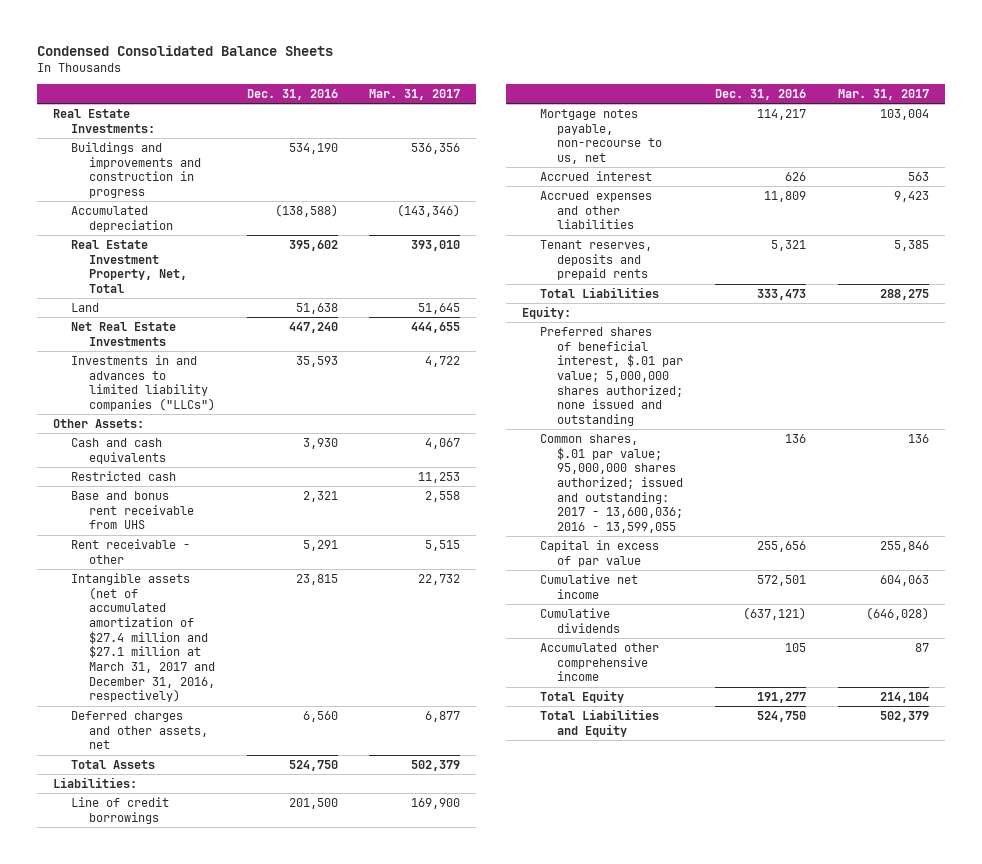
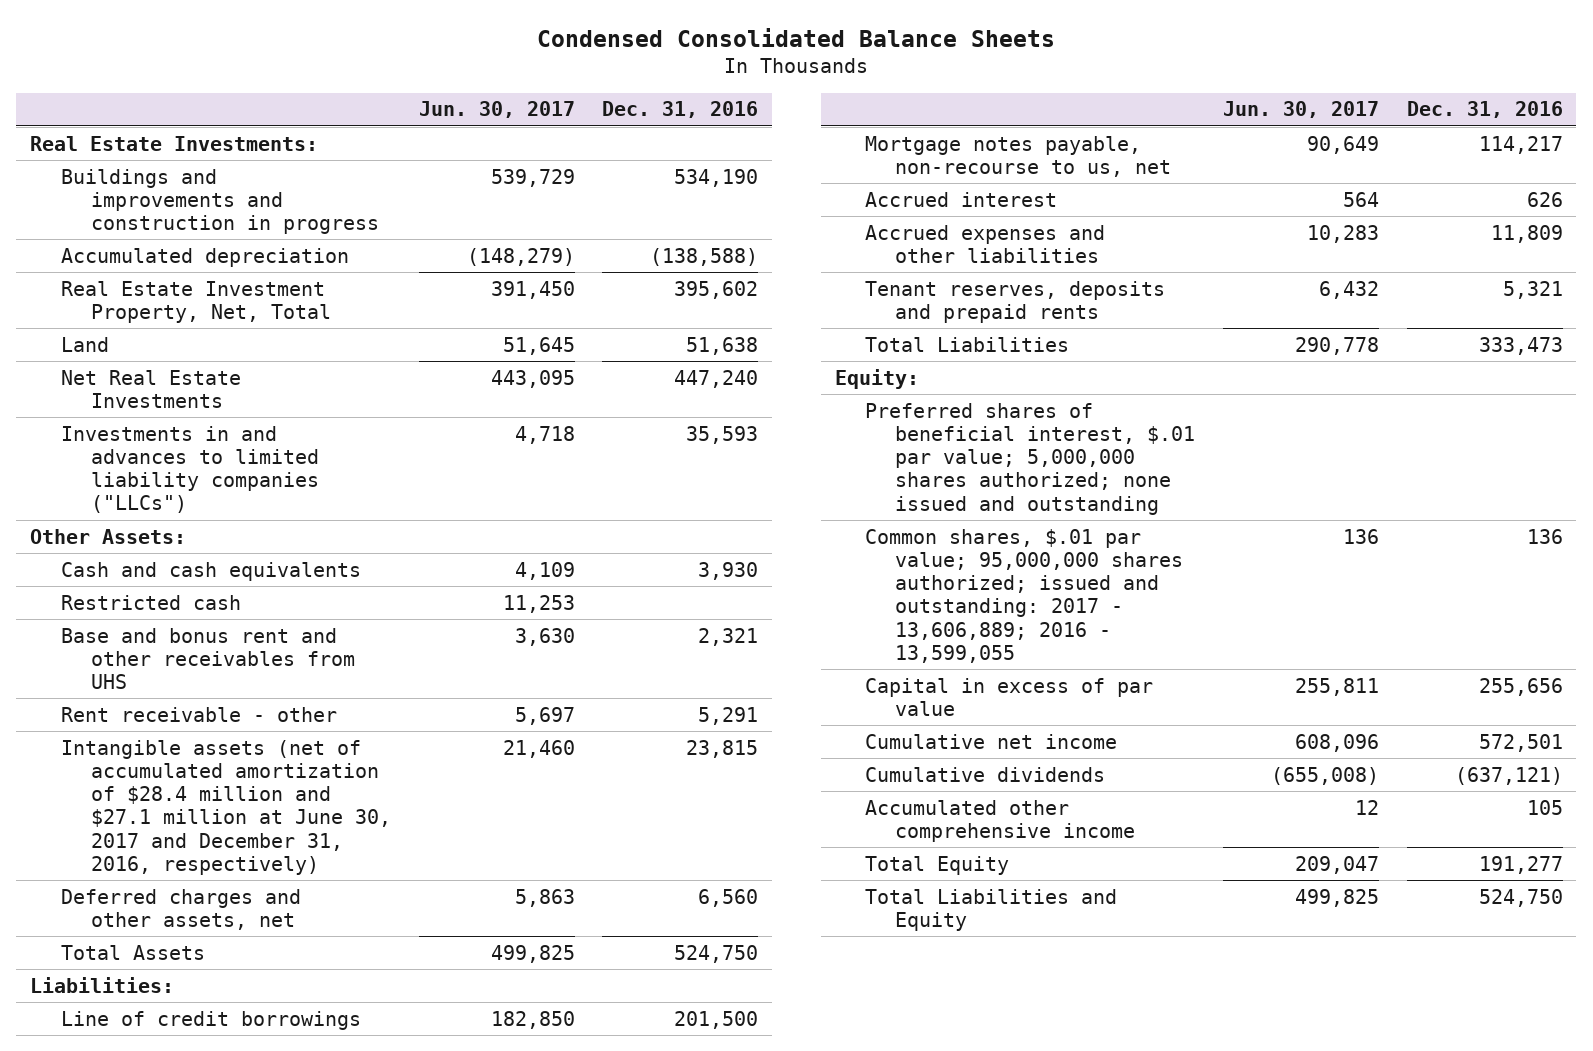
- | Dec. 31, 2016 | Mar. 31, 2017
+ | Jun. 30, 2017 | Dec. 31, 2016
- Base and bonus rent receivable from UHS | 2,321 | 2,558
+ Base and bonus rent and other receivables from UHS | 3,630 | 2,321
- Intangible assets (net of accumulated amortization of $27.4 million and $27.1 million at March 31, 2017 and December 31, 2016, respectively) | 23,815 | 22,732
+ Intangible assets (net of accumulated amortization of $28.4 million and $27.1 million at June 30, 2017 and December 31, 2016, respectively) | 21,460 | 23,815
- Common shares, $.01 par value; 95,000,000 shares authorized; issued and outstanding: 2017 - 13,600,036; 2016 - 13,599,055 | 136 | 136
+ Common shares, $.01 par value; 95,000,000 shares authorized; issued and outstanding: 2017 - 13,606,889; 2016 - 13,599,055 | 136 | 136

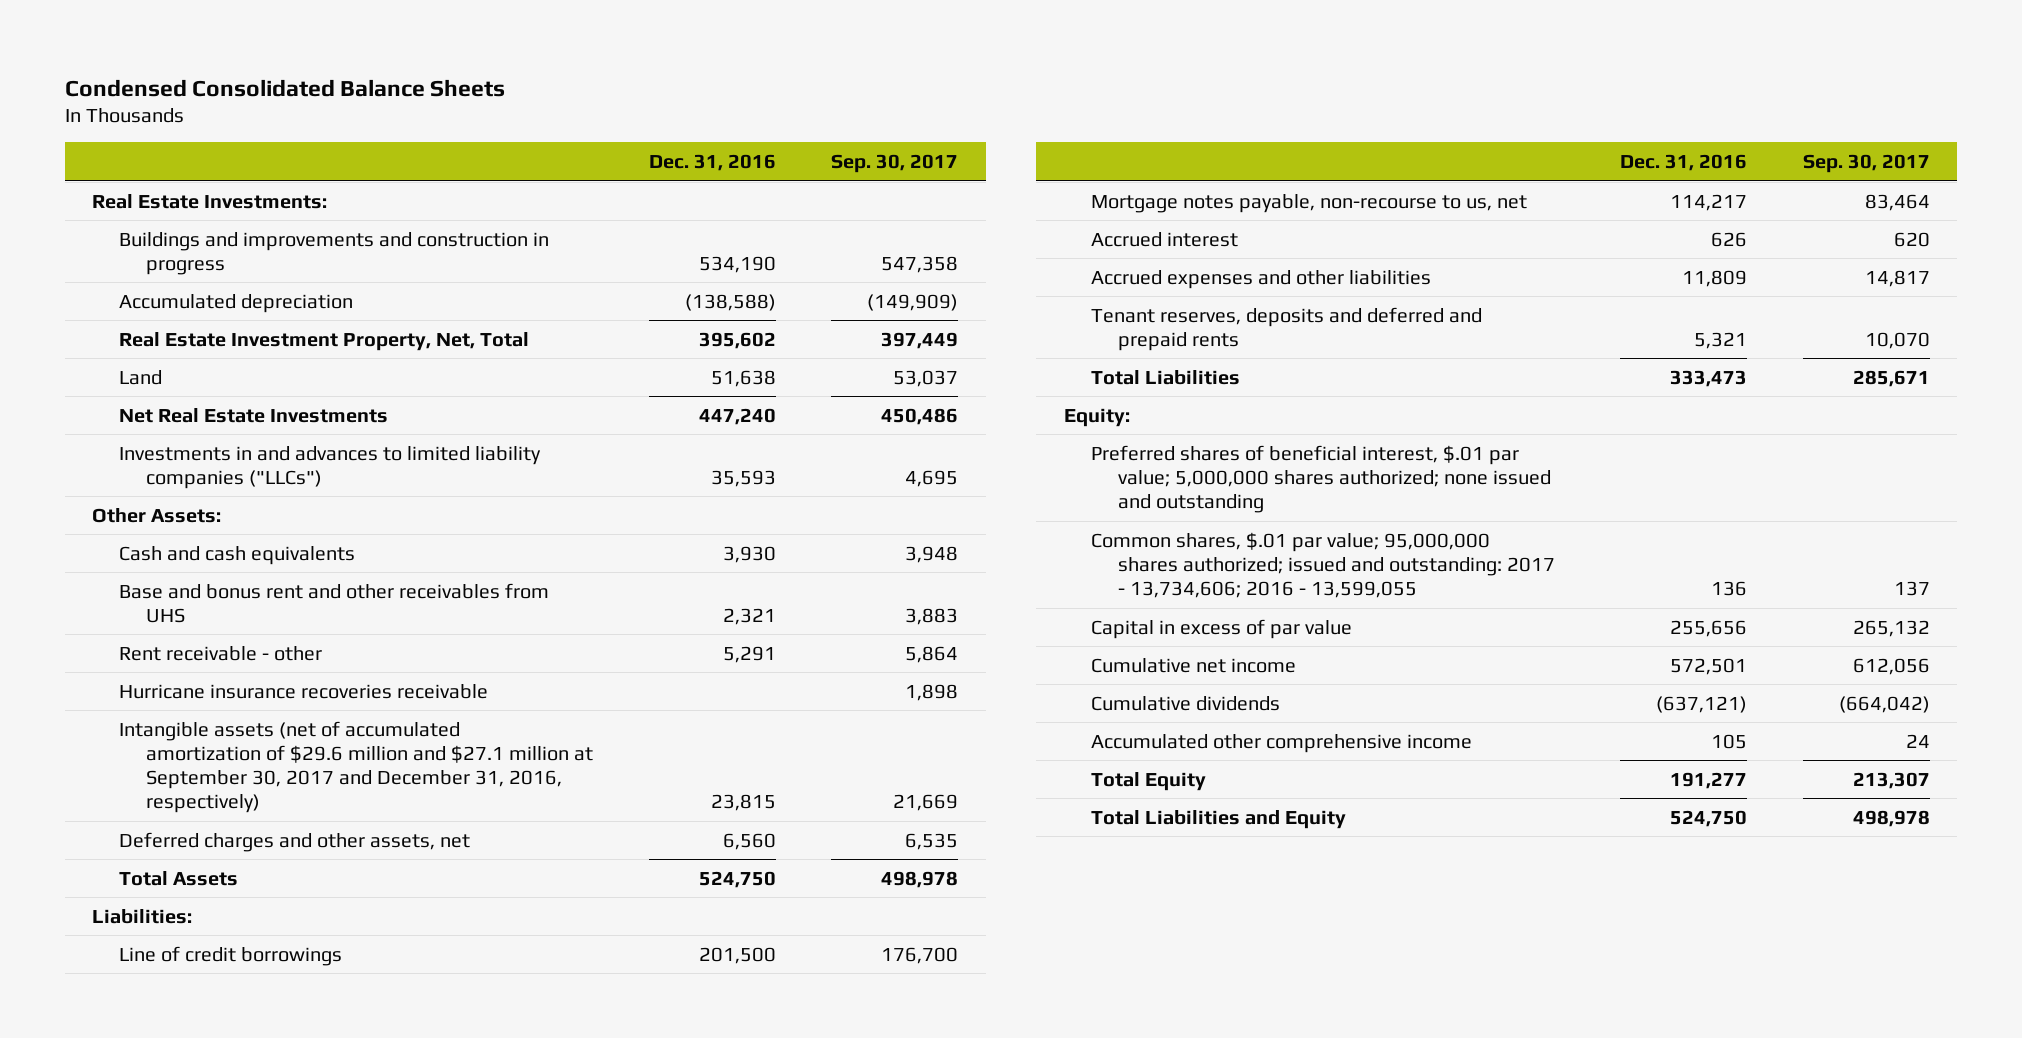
- | Jun. 30, 2017 | Dec. 31, 2016
+ | Dec. 31, 2016 | Sep. 30, 2017
- Restricted cash | 11,253 |
- Intangible assets (net of accumulated amortization of $28.4 million and $27.1 million at June 30, 2017 and December 31, 2016, respectively) | 21,460 | 23,815
+ Hurricane insurance recoveries receivable | | 1,898
+ Intangible assets (net of accumulated amortization of $29.6 million and $27.1 million at September 30, 2017 and December 31, 2016, respectively) | 23,815 | 21,669
- Tenant reserves, deposits and prepaid rents | 6,432 | 5,321
+ Tenant reserves, deposits and deferred and prepaid rents | 5,321 | 10,070
- Common shares, $.01 par value; 95,000,000 shares authorized; issued and outstanding: 2017 - 13,606,889; 2016 - 13,599,055 | 136 | 136
+ Common shares, $.01 par value; 95,000,000 shares authorized; issued and outstanding: 2017 - 13,734,606; 2016 - 13,599,055 | 136 | 137

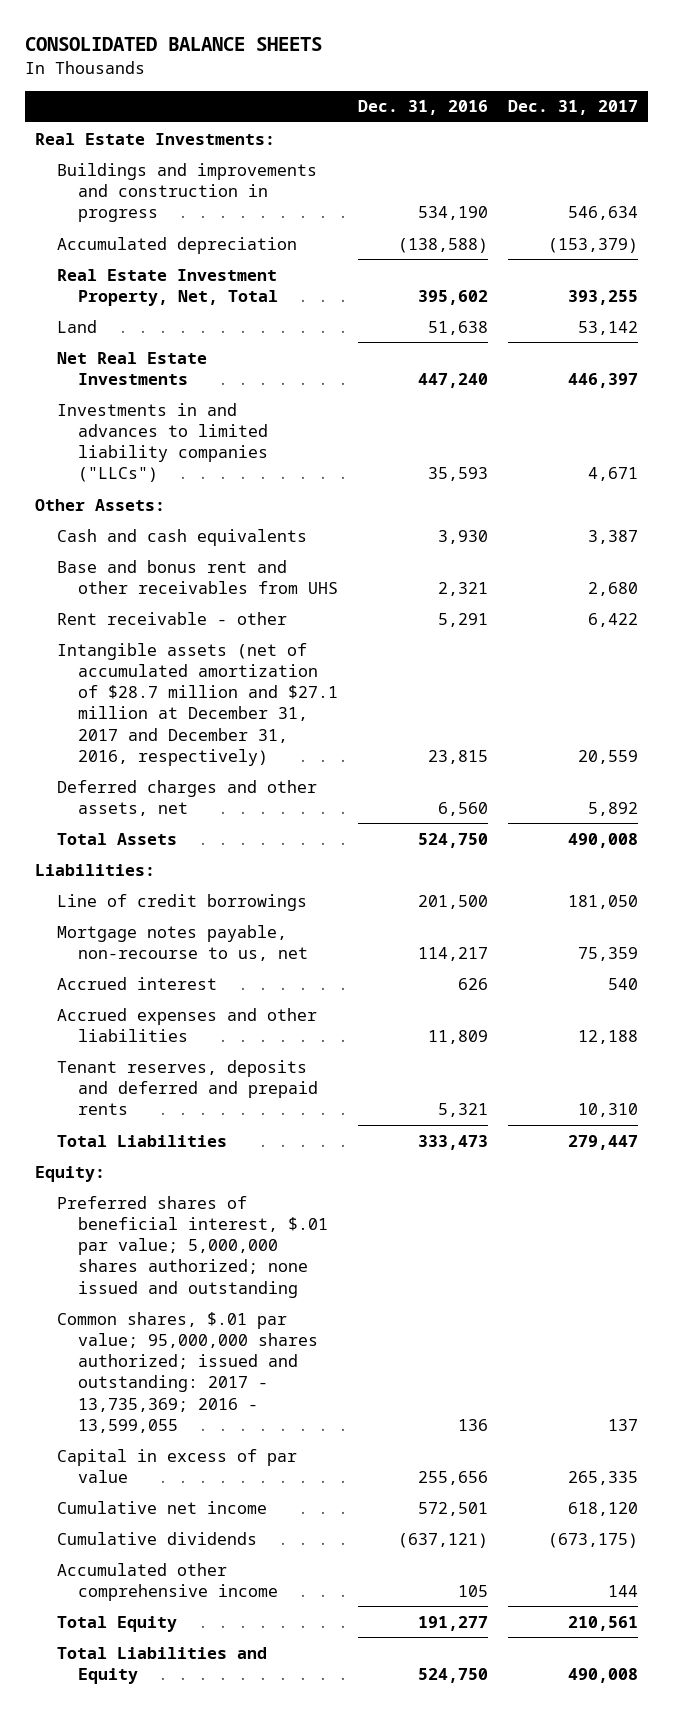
- Condensed Consolidated Balance Sheets
+ CONSOLIDATED BALANCE SHEETS
- | Dec. 31, 2016 | Sep. 30, 2017
+ | Dec. 31, 2016 | Dec. 31, 2017
- Hurricane insurance recoveries receivable | | 1,898
- Intangible assets (net of accumulated amortization of $29.6 million and $27.1 million at September 30, 2017 and December 31, 2016, respectively) | 23,815 | 21,669
+ Intangible assets (net of accumulated amortization of $28.7 million and $27.1 million at December 31, 2017 and December 31, 2016, respectively) | 23,815 | 20,559
- Common shares, $.01 par value; 95,000,000 shares authorized; issued and outstanding: 2017 - 13,734,606; 2016 - 13,599,055 | 136 | 137
+ Common shares, $.01 par value; 95,000,000 shares authorized; issued and outstanding: 2017 - 13,735,369; 2016 - 13,599,055 | 136 | 137

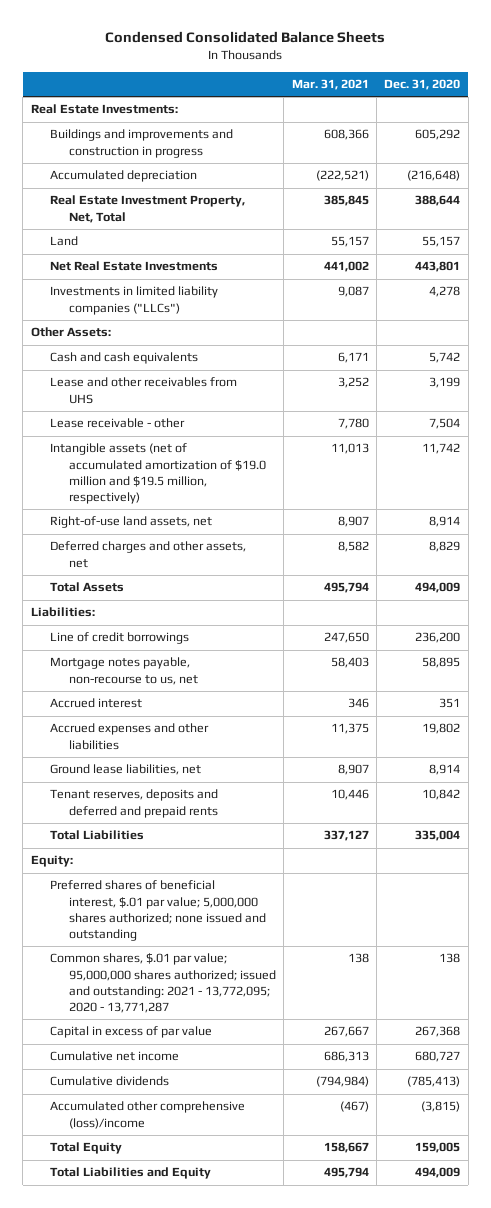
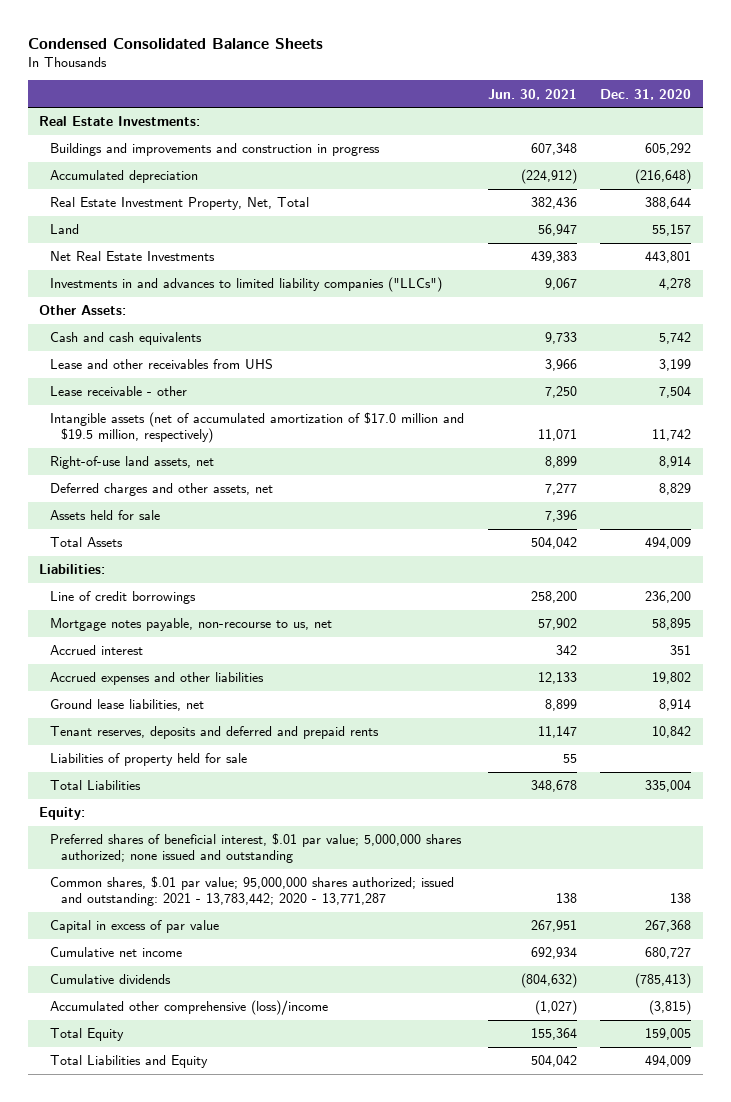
- | Mar. 31, 2021 | Dec. 31, 2020
+ | Jun. 30, 2021 | Dec. 31, 2020
- Investments in limited liability companies ("LLCs") | 9,087 | 4,278
+ Investments in and advances to limited liability companies ("LLCs") | 9,067 | 4,278
- Intangible assets (net of accumulated amortization of $19.0 million and $19.5 million, respectively) | 11,013 | 11,742
+ Intangible assets (net of accumulated amortization of $17.0 million and $19.5 million, respectively) | 11,071 | 11,742
+ Assets held for sale | 7,396 |
+ Liabilities of property held for sale | 55 |
- Common shares, $.01 par value; 95,000,000 shares authorized; issued and outstanding: 2021 - 13,772,095; 2020 - 13,771,287 | 138 | 138
+ Common shares, $.01 par value; 95,000,000 shares authorized; issued and outstanding: 2021 - 13,783,442; 2020 - 13,771,287 | 138 | 138

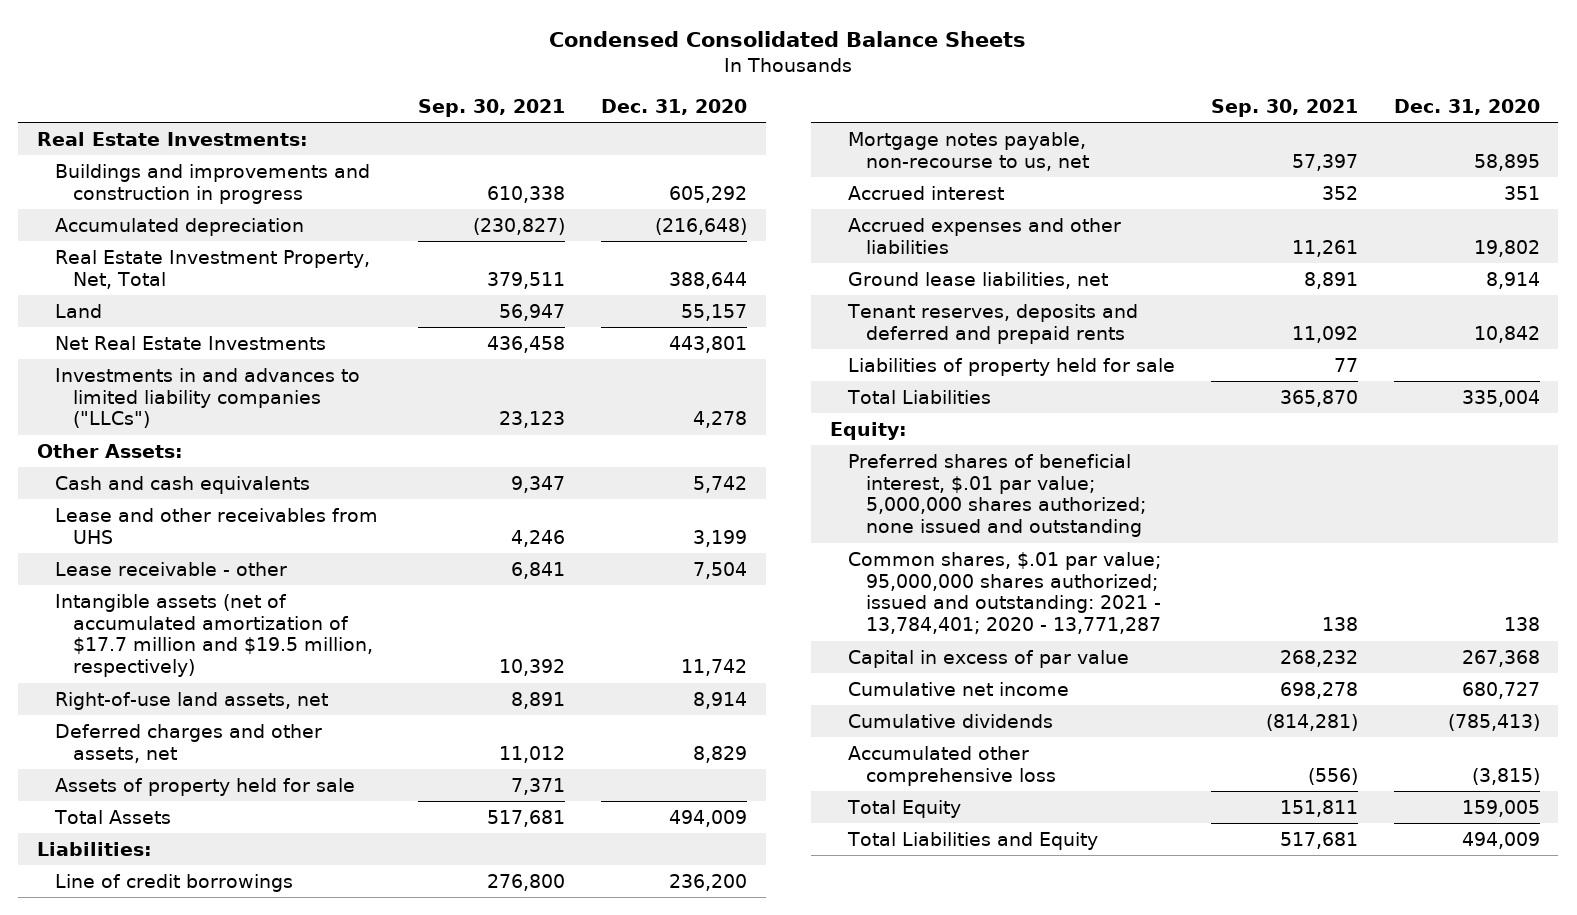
- | Jun. 30, 2021 | Dec. 31, 2020
+ | Sep. 30, 2021 | Dec. 31, 2020
- Intangible assets (net of accumulated amortization of $17.0 million and $19.5 million, respectively) | 11,071 | 11,742
+ Intangible assets (net of accumulated amortization of $17.7 million and $19.5 million, respectively) | 10,392 | 11,742
- Assets held for sale | 7,396 |
+ Assets of property held for sale | 7,371 |
- Common shares, $.01 par value; 95,000,000 shares authorized; issued and outstanding: 2021 - 13,783,442; 2020 - 13,771,287 | 138 | 138
+ Common shares, $.01 par value; 95,000,000 shares authorized; issued and outstanding: 2021 - 13,784,401; 2020 - 13,771,287 | 138 | 138
- Accumulated other comprehensive (loss)/income | (1,027) | (3,815)
+ Accumulated other comprehensive loss | (556) | (3,815)

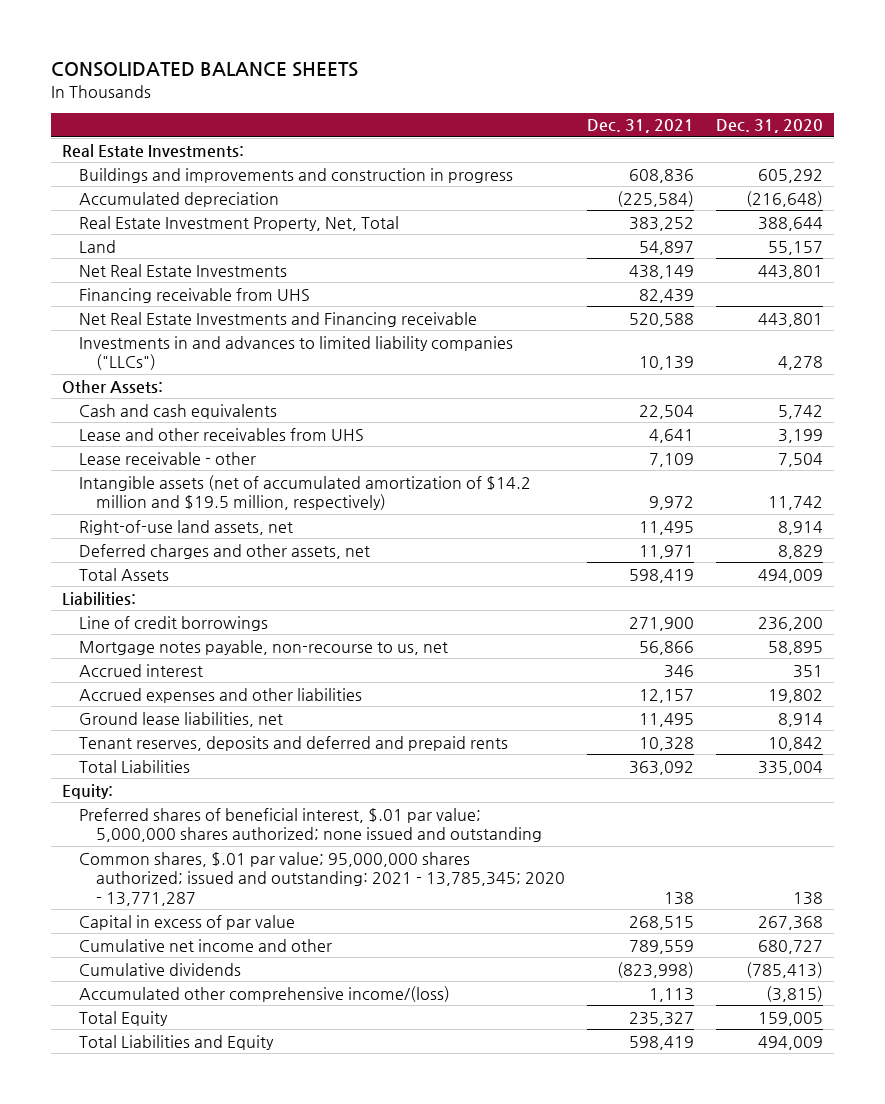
- Condensed Consolidated Balance Sheets
+ CONSOLIDATED BALANCE SHEETS
- | Sep. 30, 2021 | Dec. 31, 2020
+ | Dec. 31, 2021 | Dec. 31, 2020
+ Financing receivable from UHS | 82,439 |
+ Net Real Estate Investments and Financing receivable | 520,588 | 443,801
- Intangible assets (net of accumulated amortization of $17.7 million and $19.5 million, respectively) | 10,392 | 11,742
+ Intangible assets (net of accumulated amortization of $14.2 million and $19.5 million, respectively) | 9,972 | 11,742
- Assets of property held for sale | 7,371 |
- Liabilities of property held for sale | 77 |
- Common shares, $.01 par value; 95,000,000 shares authorized; issued and outstanding: 2021 - 13,784,401; 2020 - 13,771,287 | 138 | 138
+ Common shares, $.01 par value; 95,000,000 shares authorized; issued and outstanding: 2021 - 13,785,345; 2020 - 13,771,287 | 138 | 138
- Cumulative net income | 698,278 | 680,727
+ Cumulative net income and other | 789,559 | 680,727
- Accumulated other comprehensive loss | (556) | (3,815)
+ Accumulated other comprehensive income/(loss) | 1,113 | (3,815)

